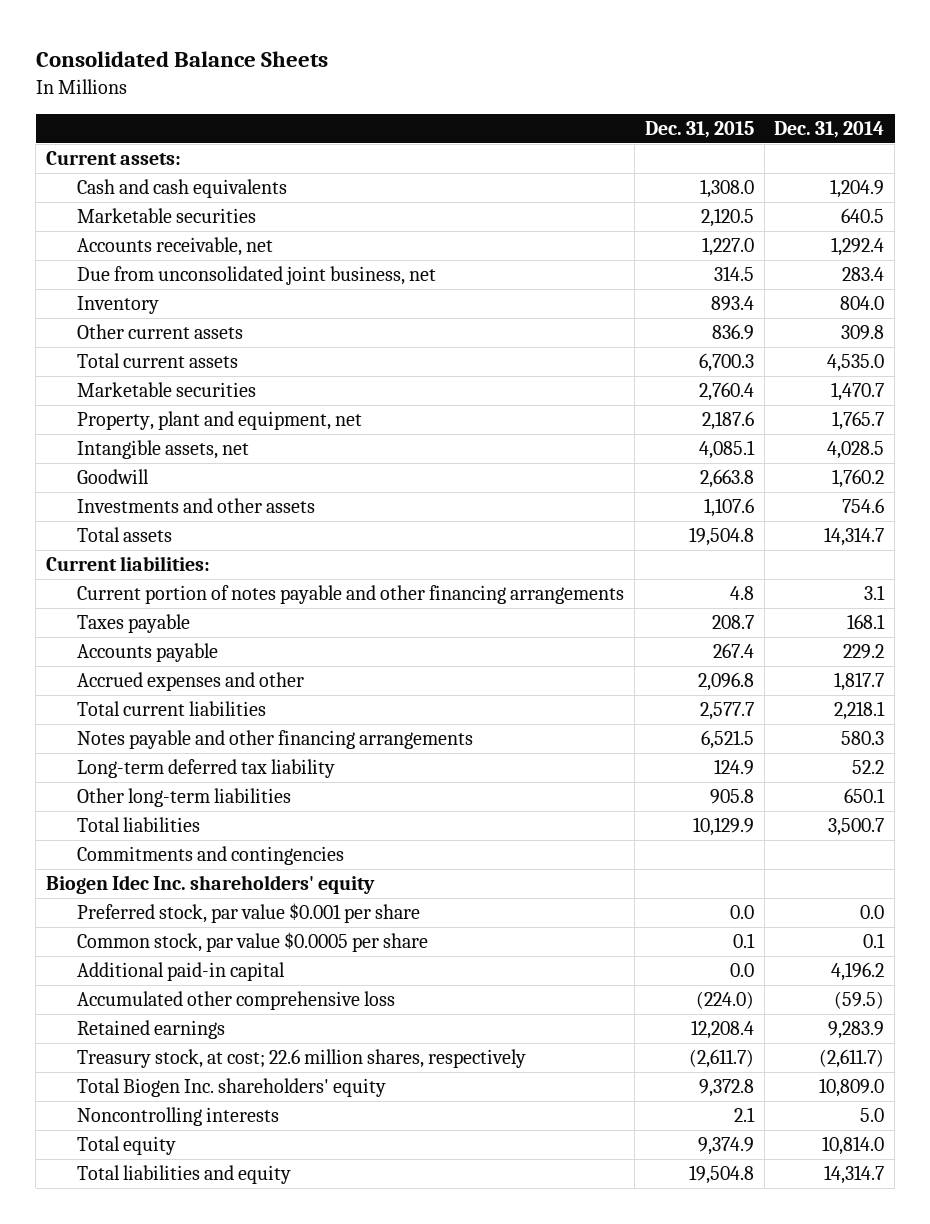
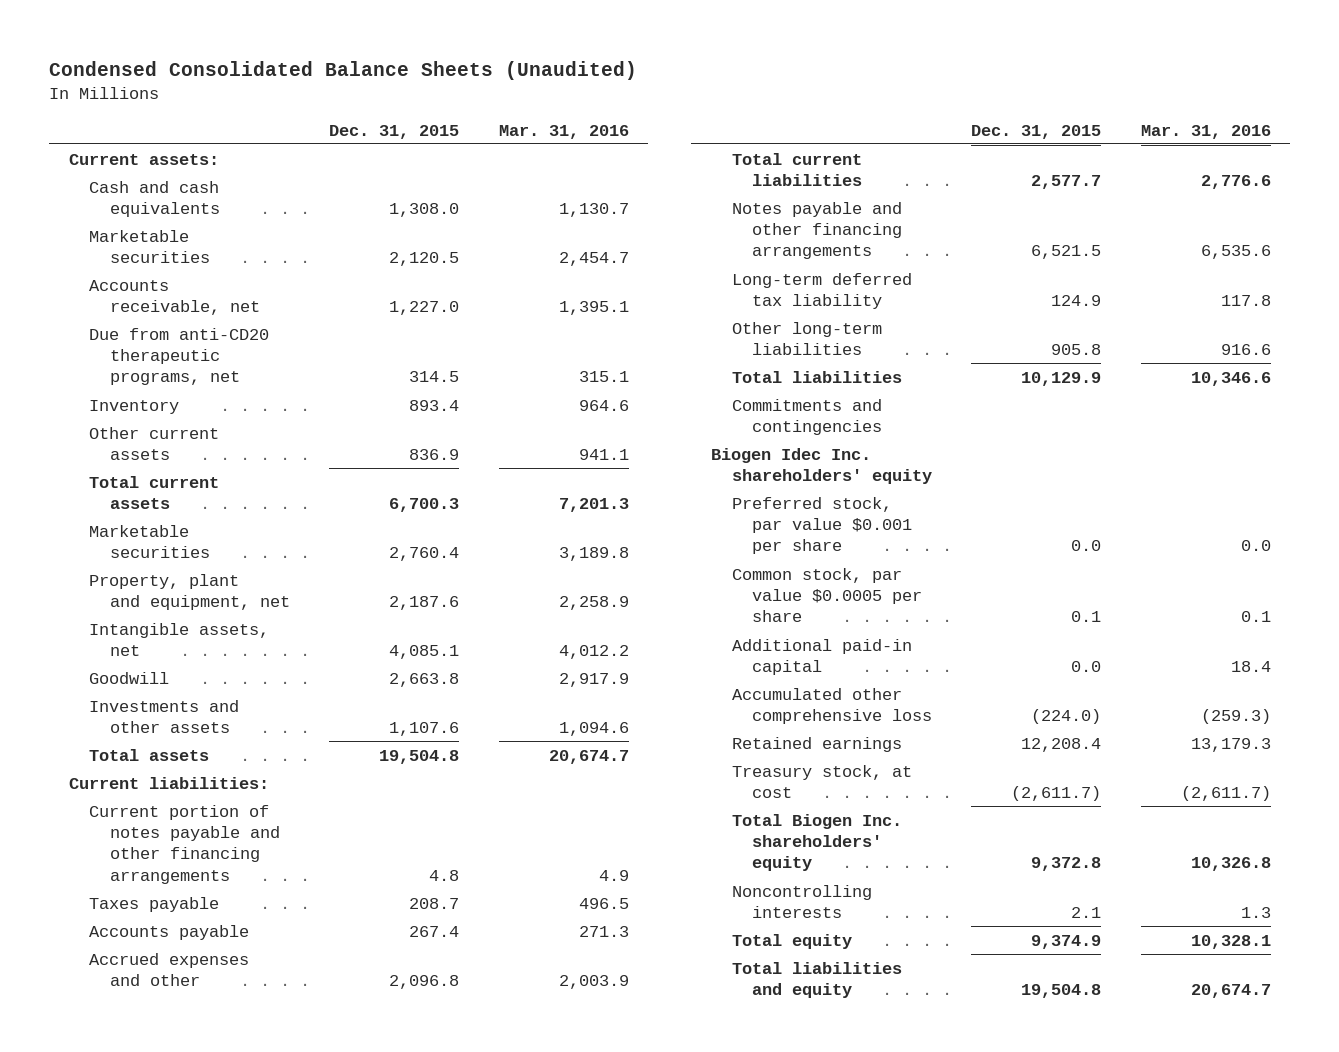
- Consolidated Balance Sheets
+ Condensed Consolidated Balance Sheets (Unaudited)
- | Dec. 31, 2015 | Dec. 31, 2014
+ | Dec. 31, 2015 | Mar. 31, 2016
- Due from unconsolidated joint business, net | 314.5 | 283.4
+ Due from anti-CD20 therapeutic programs, net | 314.5 | 315.1
- Treasury stock, at cost; 22.6 million shares, respectively | (2,611.7) | (2,611.7)
+ Treasury stock, at cost | (2,611.7) | (2,611.7)

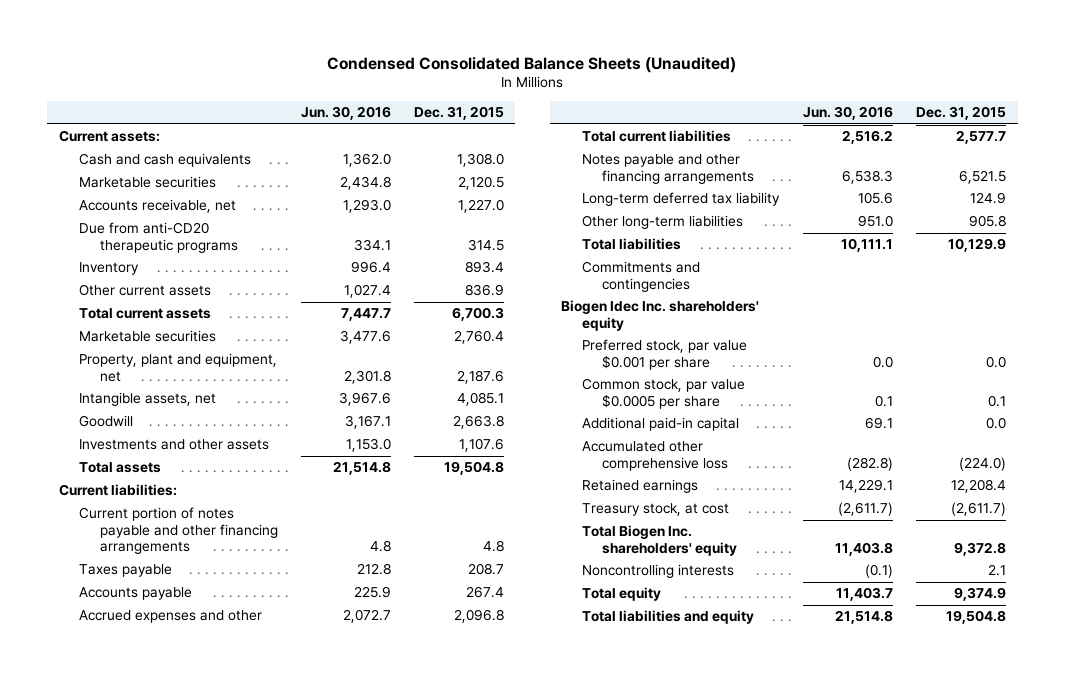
- | Dec. 31, 2015 | Mar. 31, 2016
+ | Jun. 30, 2016 | Dec. 31, 2015
- Due from anti-CD20 therapeutic programs, net | 314.5 | 315.1
+ Due from anti-CD20 therapeutic programs | 334.1 | 314.5

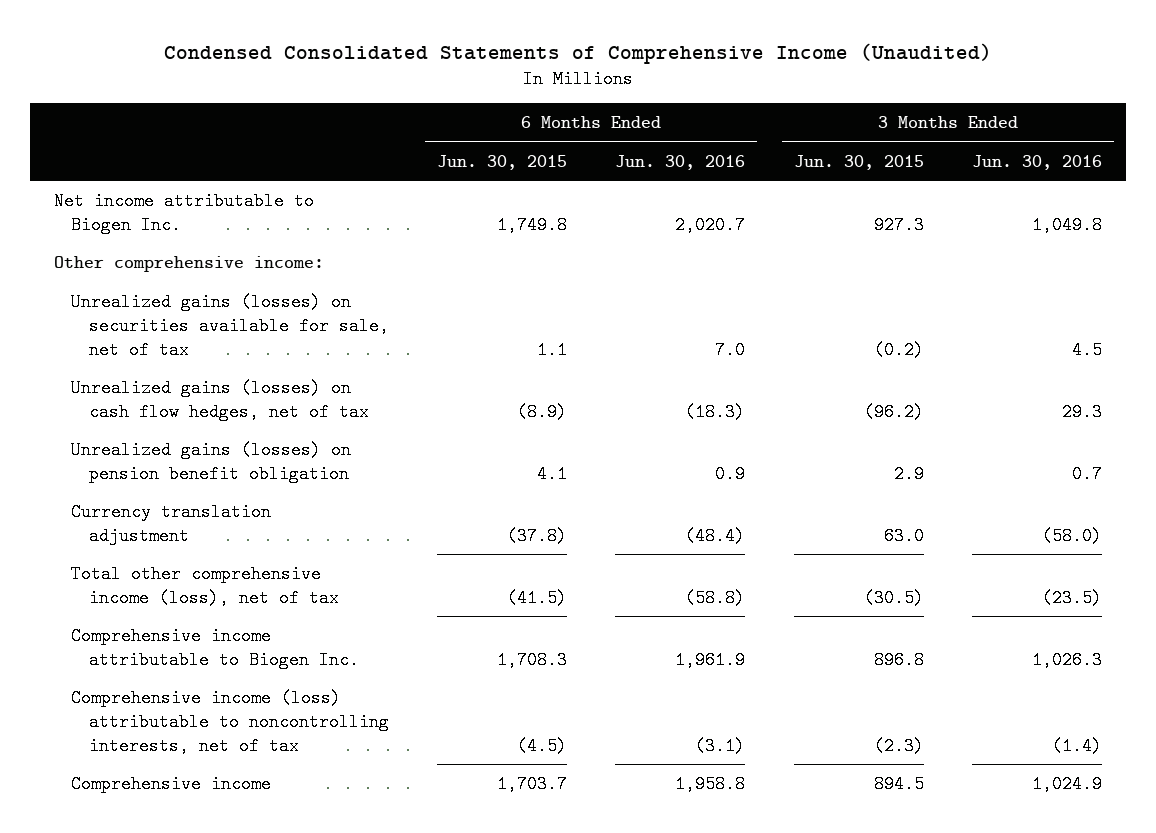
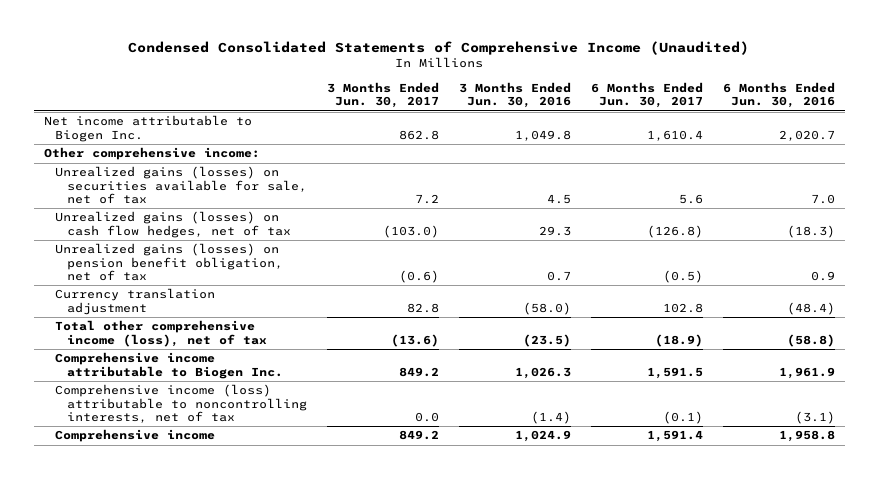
- | 6 Months Ended Jun. 30, 2015 | 6 Months Ended Jun. 30, 2016 | 3 Months Ended Jun. 30, 2015 | 3 Months Ended Jun. 30, 2016
+ | 3 Months Ended Jun. 30, 2017 | 3 Months Ended Jun. 30, 2016 | 6 Months Ended Jun. 30, 2017 | 6 Months Ended Jun. 30, 2016
- Unrealized gains (losses) on pension benefit obligation | 4.1 | 0.9 | 2.9 | 0.7
+ Unrealized gains (losses) on pension benefit obligation, net of tax | (0.6) | 0.7 | (0.5) | 0.9

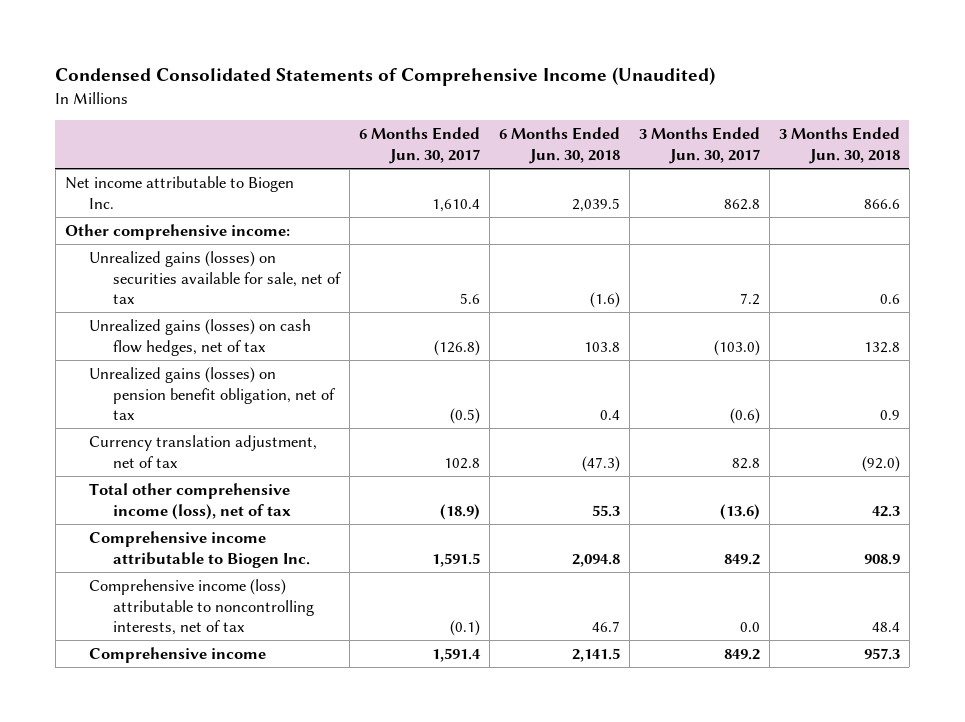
- | 3 Months Ended Jun. 30, 2017 | 3 Months Ended Jun. 30, 2016 | 6 Months Ended Jun. 30, 2017 | 6 Months Ended Jun. 30, 2016
+ | 6 Months Ended Jun. 30, 2017 | 6 Months Ended Jun. 30, 2018 | 3 Months Ended Jun. 30, 2017 | 3 Months Ended Jun. 30, 2018
- Currency translation adjustment | 82.8 | (58.0) | 102.8 | (48.4)
+ Currency translation adjustment, net of tax | 102.8 | (47.3) | 82.8 | (92.0)

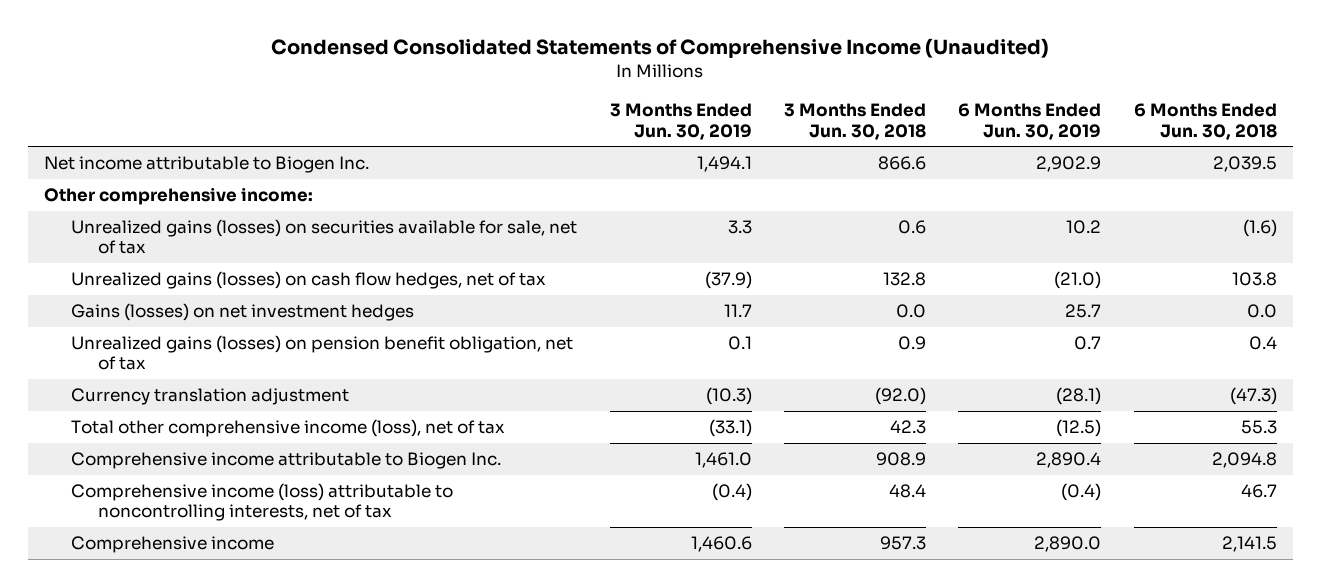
- | 6 Months Ended Jun. 30, 2017 | 6 Months Ended Jun. 30, 2018 | 3 Months Ended Jun. 30, 2017 | 3 Months Ended Jun. 30, 2018
+ | 3 Months Ended Jun. 30, 2019 | 3 Months Ended Jun. 30, 2018 | 6 Months Ended Jun. 30, 2019 | 6 Months Ended Jun. 30, 2018
+ Gains (losses) on net investment hedges | 11.7 | 0.0 | 25.7 | 0.0
- Currency translation adjustment, net of tax | 102.8 | (47.3) | 82.8 | (92.0)
+ Currency translation adjustment | (10.3) | (92.0) | (28.1) | (47.3)

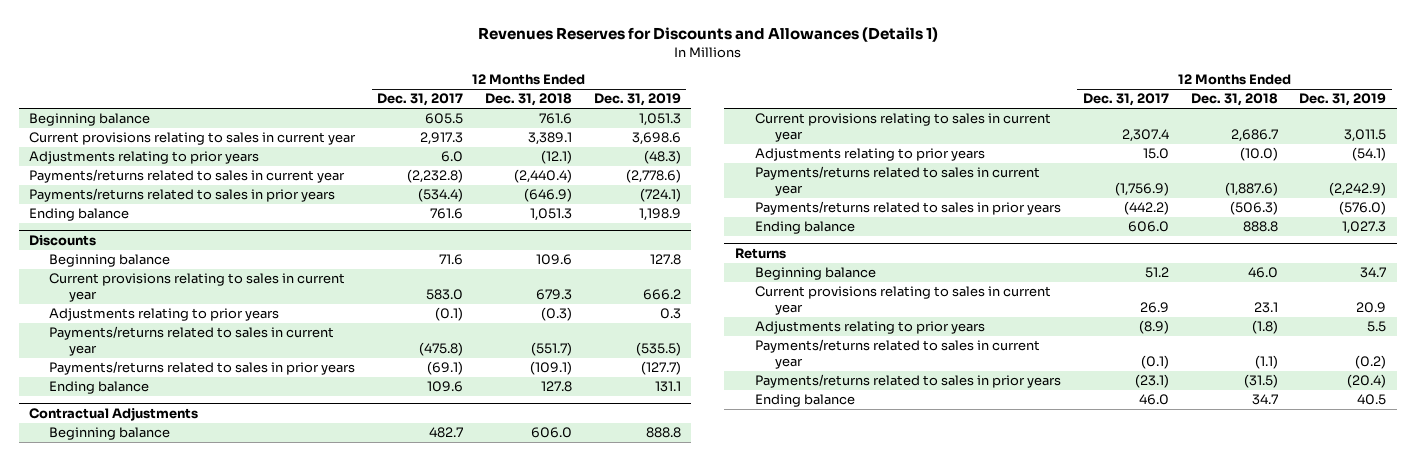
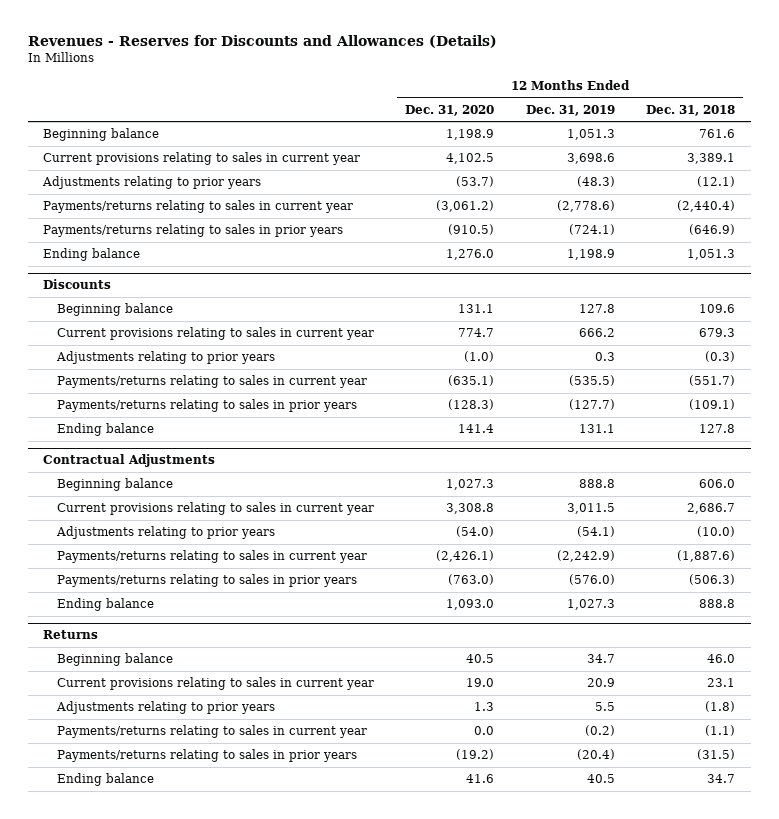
- Revenues Reserves for Discounts and Allowances (Details 1)
+ Revenues - Reserves for Discounts and Allowances (Details)
- | 12 Months Ended Dec. 31, 2017 | 12 Months Ended Dec. 31, 2018 | 12 Months Ended Dec. 31, 2019
+ | 12 Months Ended Dec. 31, 2020 | 12 Months Ended Dec. 31, 2019 | 12 Months Ended Dec. 31, 2018
- Payments/returns related to sales in current year | (2,232.8) | (2,440.4) | (2,778.6)
- Payments/returns related to sales in prior years | (534.4) | (646.9) | (724.1)
+ Payments/returns relating to sales in current year | (3,061.2) | (2,778.6) | (2,440.4)
+ Payments/returns relating to sales in prior years | (910.5) | (724.1) | (646.9)
@ Discounts
- Payments/returns related to sales in current year | (475.8) | (551.7) | (535.5)
- Payments/returns related to sales in prior years | (69.1) | (109.1) | (127.7)
+ Payments/returns relating to sales in current year | (635.1) | (535.5) | (551.7)
+ Payments/returns relating to sales in prior years | (128.3) | (127.7) | (109.1)
@ Contractual Adjustments
- Payments/returns related to sales in current year | (1,756.9) | (1,887.6) | (2,242.9)
- Payments/returns related to sales in prior years | (442.2) | (506.3) | (576.0)
+ Payments/returns relating to sales in current year | (2,426.1) | (2,242.9) | (1,887.6)
+ Payments/returns relating to sales in prior years | (763.0) | (576.0) | (506.3)
@ Returns
- Payments/returns related to sales in current year | (0.1) | (1.1) | (0.2)
- Payments/returns related to sales in prior years | (23.1) | (31.5) | (20.4)
+ Payments/returns relating to sales in current year | 0.0 | (0.2) | (1.1)
+ Payments/returns relating to sales in prior years | (19.2) | (20.4) | (31.5)

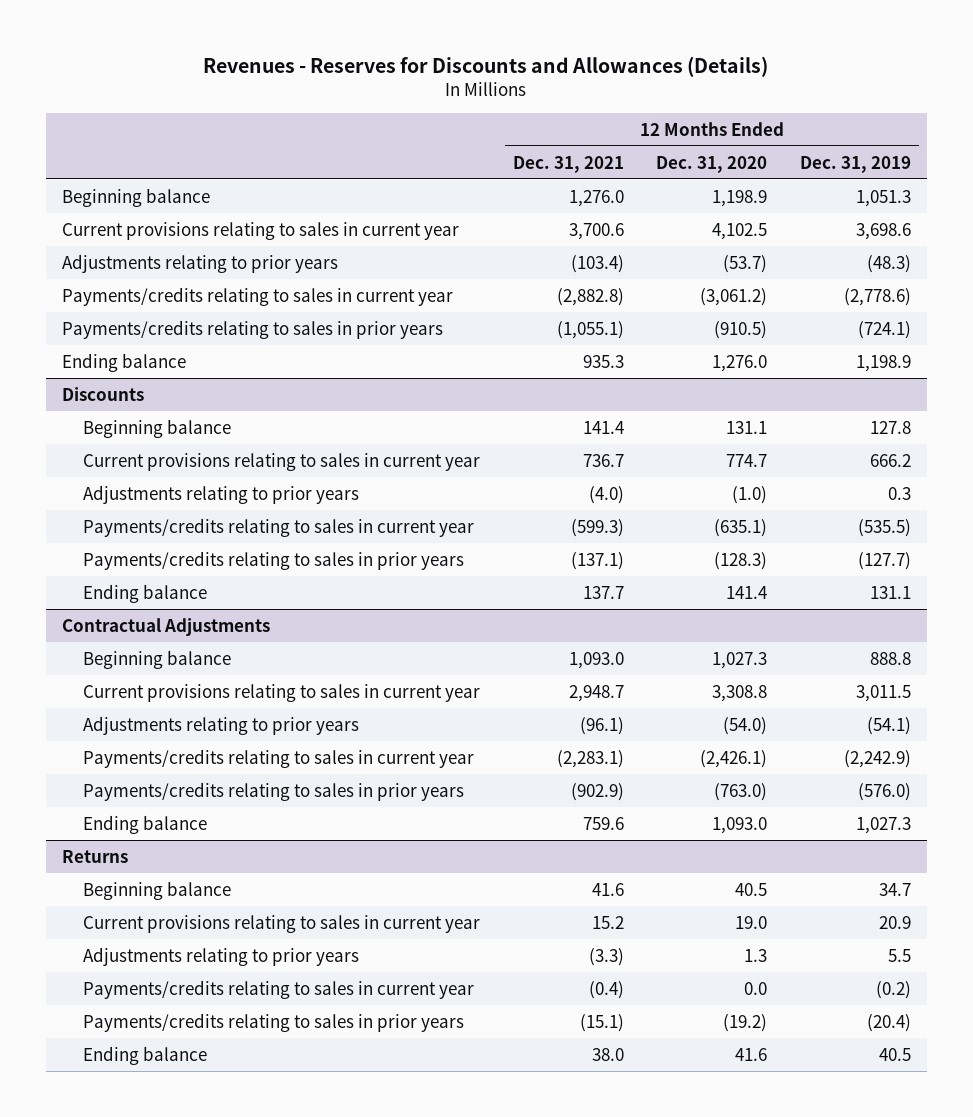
- | 12 Months Ended Dec. 31, 2020 | 12 Months Ended Dec. 31, 2019 | 12 Months Ended Dec. 31, 2018
+ | 12 Months Ended Dec. 31, 2021 | 12 Months Ended Dec. 31, 2020 | 12 Months Ended Dec. 31, 2019
- Payments/returns relating to sales in current year | (3,061.2) | (2,778.6) | (2,440.4)
- Payments/returns relating to sales in prior years | (910.5) | (724.1) | (646.9)
+ Payments/credits relating to sales in current year | (2,882.8) | (3,061.2) | (2,778.6)
+ Payments/credits relating to sales in prior years | (1,055.1) | (910.5) | (724.1)
@ Discounts
- Payments/returns relating to sales in current year | (635.1) | (535.5) | (551.7)
- Payments/returns relating to sales in prior years | (128.3) | (127.7) | (109.1)
+ Payments/credits relating to sales in current year | (599.3) | (635.1) | (535.5)
+ Payments/credits relating to sales in prior years | (137.1) | (128.3) | (127.7)
@ Contractual Adjustments
- Payments/returns relating to sales in current year | (2,426.1) | (2,242.9) | (1,887.6)
- Payments/returns relating to sales in prior years | (763.0) | (576.0) | (506.3)
+ Payments/credits relating to sales in current year | (2,283.1) | (2,426.1) | (2,242.9)
+ Payments/credits relating to sales in prior years | (902.9) | (763.0) | (576.0)
@ Returns
- Payments/returns relating to sales in current year | 0.0 | (0.2) | (1.1)
- Payments/returns relating to sales in prior years | (19.2) | (20.4) | (31.5)
+ Payments/credits relating to sales in current year | (0.4) | 0.0 | (0.2)
+ Payments/credits relating to sales in prior years | (15.1) | (19.2) | (20.4)

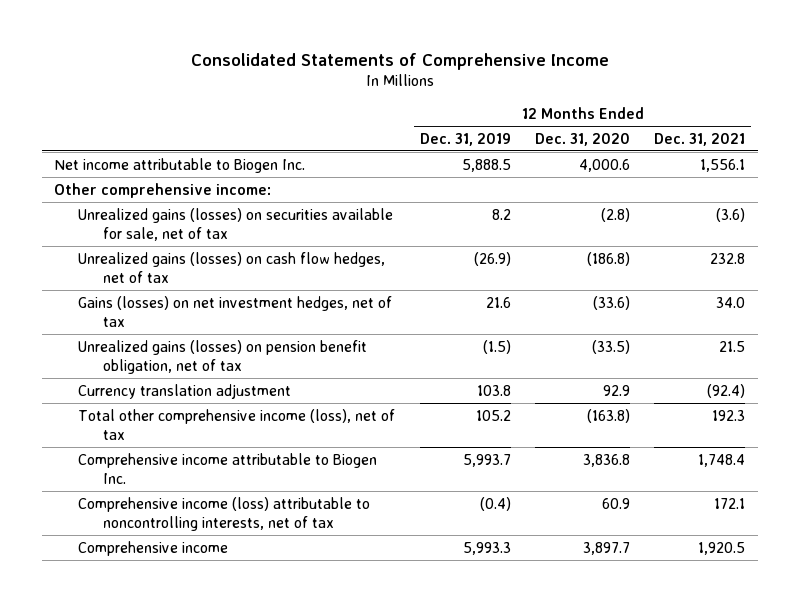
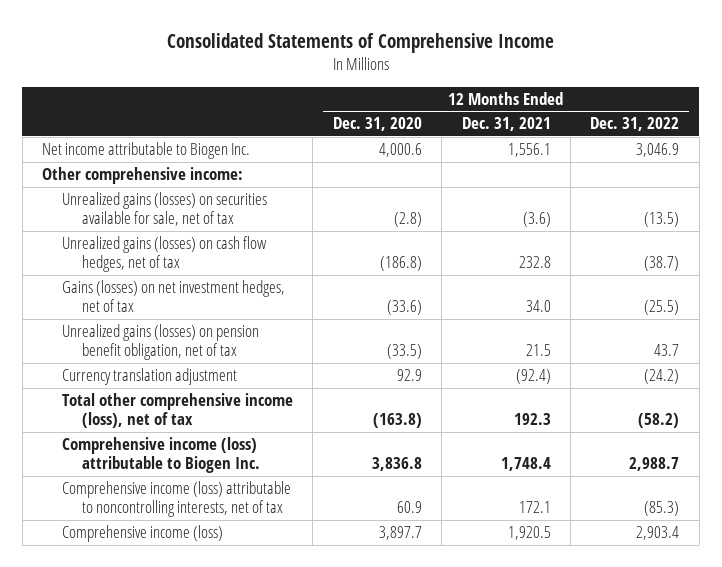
- | 12 Months Ended Dec. 31, 2019 | 12 Months Ended Dec. 31, 2020 | 12 Months Ended Dec. 31, 2021
+ | 12 Months Ended Dec. 31, 2020 | 12 Months Ended Dec. 31, 2021 | 12 Months Ended Dec. 31, 2022
- Comprehensive income attributable to Biogen Inc. | 5,993.7 | 3,836.8 | 1,748.4
+ Comprehensive income (loss) attributable to Biogen Inc. | 3,836.8 | 1,748.4 | 2,988.7
- Comprehensive income | 5,993.3 | 3,897.7 | 1,920.5
+ Comprehensive income (loss) | 3,897.7 | 1,920.5 | 2,903.4

